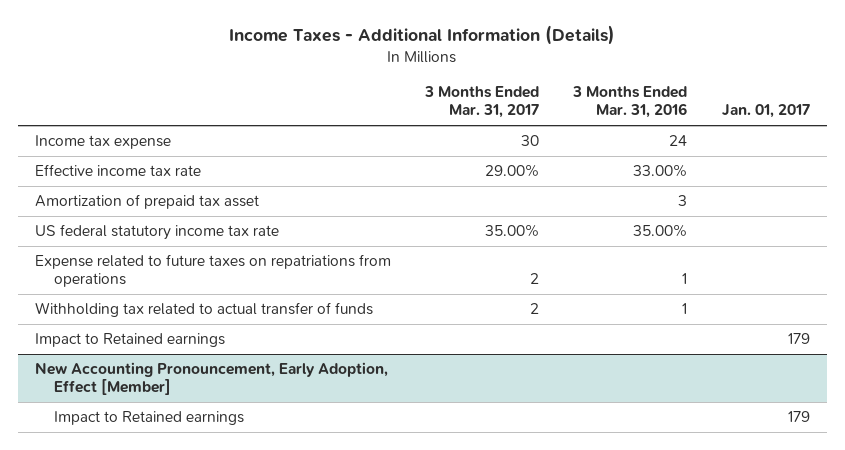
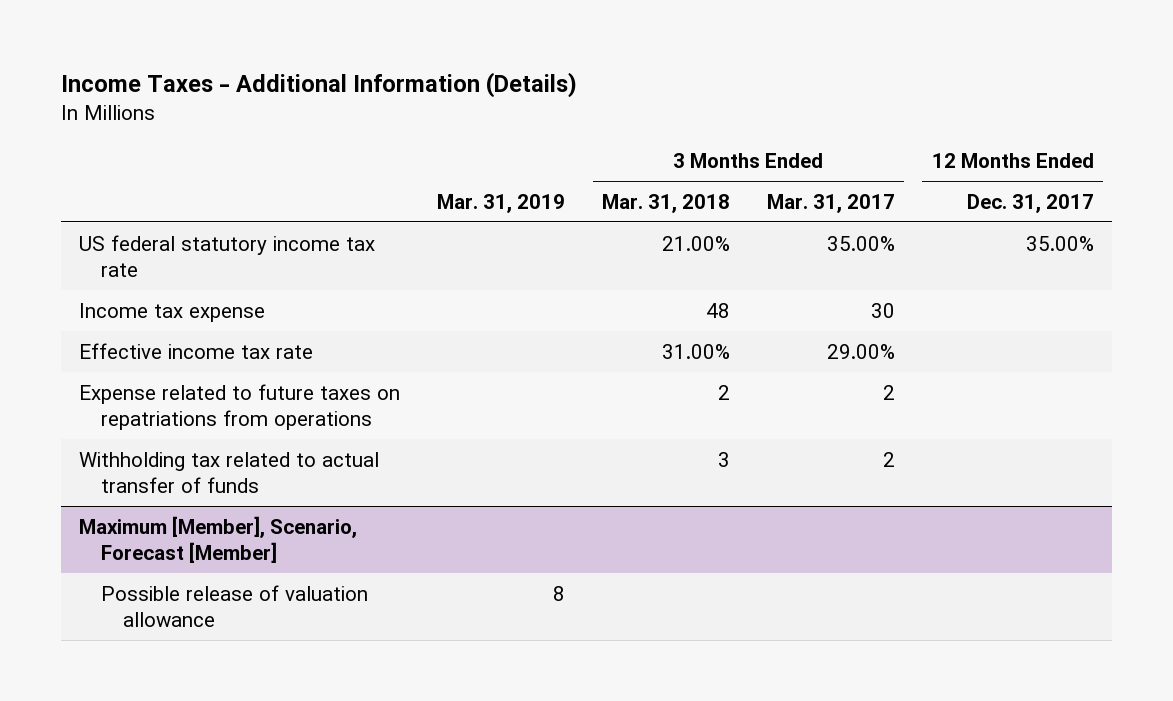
- | 3 Months Ended Mar. 31, 2017 | 3 Months Ended Mar. 31, 2016 | Jan. 01, 2017
+ | Mar. 31, 2019 | 3 Months Ended Mar. 31, 2018 | 3 Months Ended Mar. 31, 2017 | 12 Months Ended Dec. 31, 2017
moved up: US federal statutory income tax rate | | 21.00% | 35.00% | 35.00%
- Amortization of prepaid tax asset | | 3 |
- Impact to Retained earnings | | | 179
- New Accounting Pronouncement, Early Adoption, Effect [Member]
- Impact to Retained earnings | | | 179
+ Maximum [Member], Scenario, Forecast [Member]
+ Possible release of valuation allowance | 8 | | |

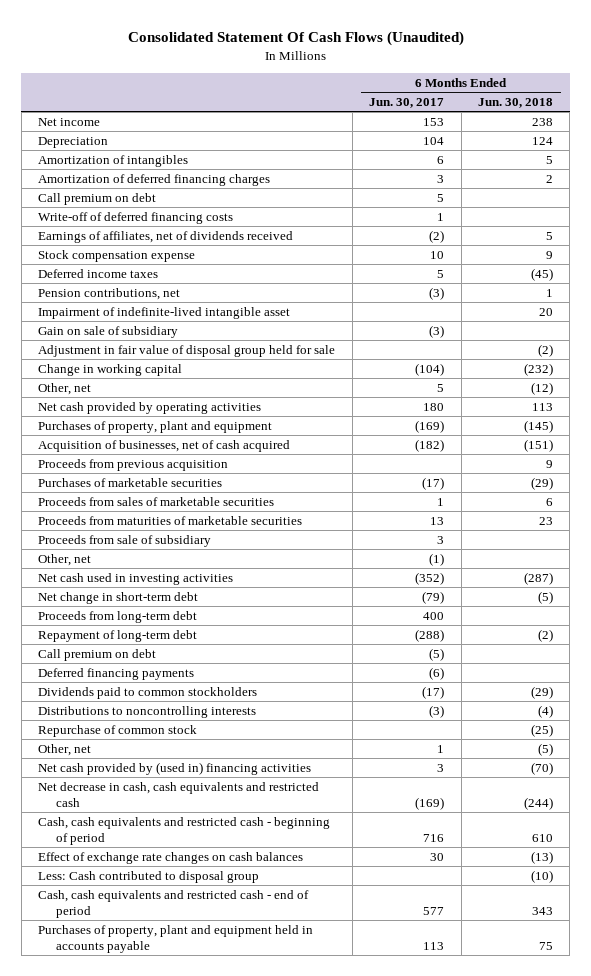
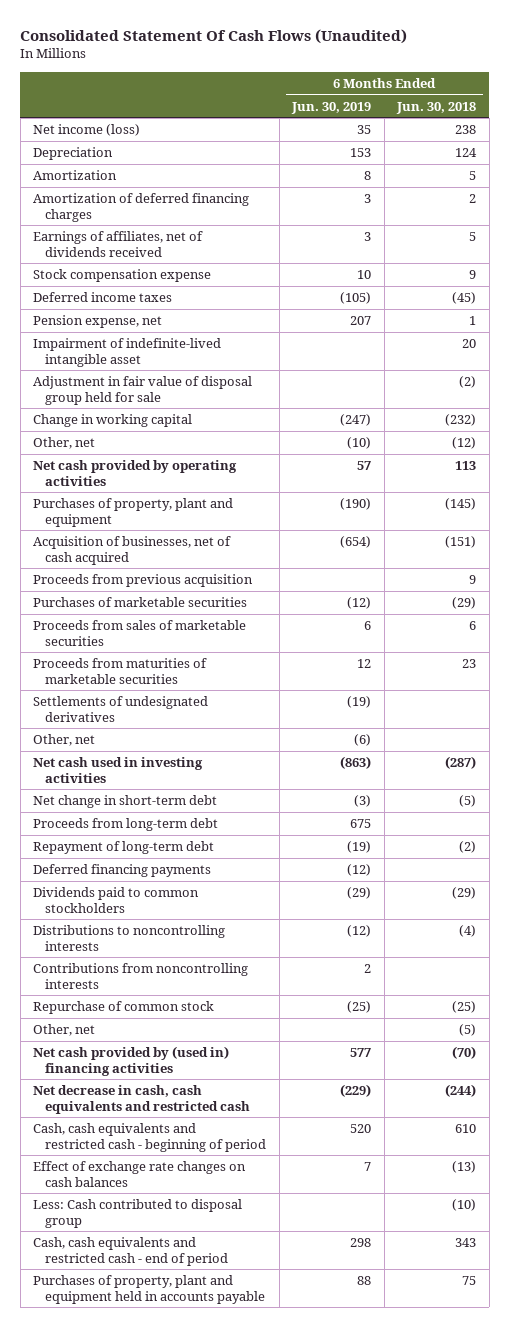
- | 6 Months Ended Jun. 30, 2017 | 6 Months Ended Jun. 30, 2018
+ | 6 Months Ended Jun. 30, 2019 | 6 Months Ended Jun. 30, 2018
- Net income | 153 | 238
+ Net income (loss) | 35 | 238
- Amortization of intangibles | 6 | 5
+ Amortization | 8 | 5
- Call premium on debt | 5 |
- Write-off of deferred financing costs | 1 |
- Pension contributions, net | (3) | 1
+ Pension expense, net | 207 | 1
- Gain on sale of subsidiary | (3) |
- Proceeds from sale of subsidiary | 3 |
+ Settlements of undesignated derivatives | (19) |
- Call premium on debt | (5) |
+ Contributions from noncontrolling interests | 2 |

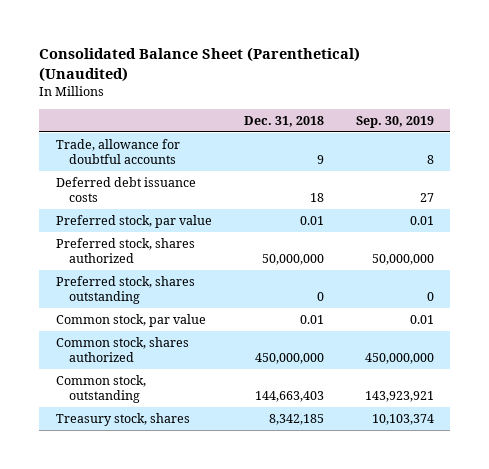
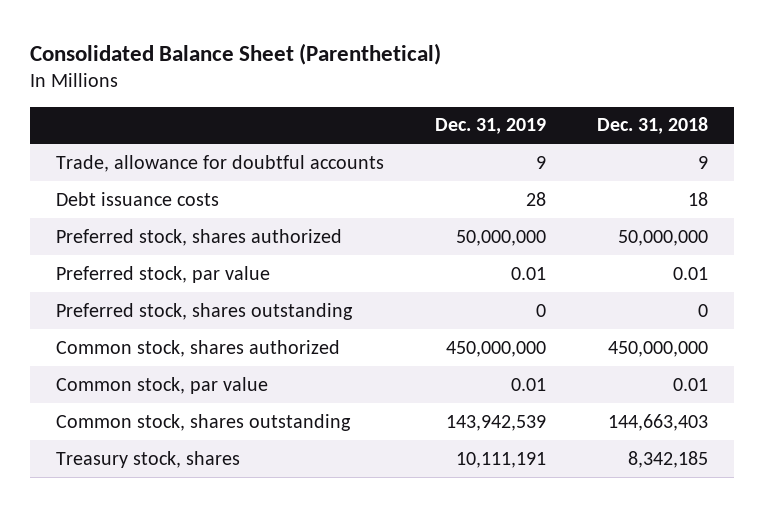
- Consolidated Balance Sheet (Parenthetical) (Unaudited)
+ Consolidated Balance Sheet (Parenthetical)
- | Dec. 31, 2018 | Sep. 30, 2019
+ | Dec. 31, 2019 | Dec. 31, 2018
- Deferred debt issuance costs | 18 | 27
+ Debt issuance costs | 28 | 18
moved down: Preferred stock, par value | 0.01 | 0.01
- Common stock, outstanding | 144,663,403 | 143,923,921
moved down: Common stock, par value | 0.01 | 0.01
+ Common stock, shares outstanding | 143,942,539 | 144,663,403

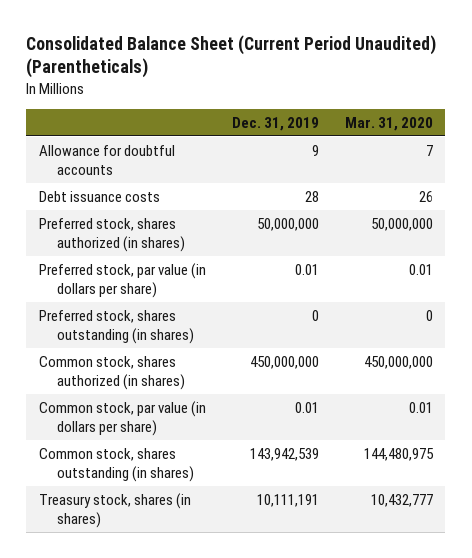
- Consolidated Balance Sheet (Parenthetical)
+ Consolidated Balance Sheet (Current Period Unaudited) (Parentheticals)
- | Dec. 31, 2019 | Dec. 31, 2018
+ | Dec. 31, 2019 | Mar. 31, 2020
- Trade, allowance for doubtful accounts | 9 | 9
+ Allowance for doubtful accounts | 9 | 7
- Preferred stock, shares authorized | 50,000,000 | 50,000,000
- Preferred stock, par value | 0.01 | 0.01
- Preferred stock, shares outstanding | 0 | 0
- Common stock, shares authorized | 450,000,000 | 450,000,000
- Common stock, par value | 0.01 | 0.01
- Common stock, shares outstanding | 143,942,539 | 144,663,403
- Treasury stock, shares | 10,111,191 | 8,342,185
+ Preferred stock, shares authorized (in shares) | 50,000,000 | 50,000,000
+ Preferred stock, par value (in dollars per share) | 0.01 | 0.01
+ Preferred stock, shares outstanding (in shares) | 0 | 0
+ Common stock, shares authorized (in shares) | 450,000,000 | 450,000,000
+ Common stock, par value (in dollars per share) | 0.01 | 0.01
+ Common stock, shares outstanding (in shares) | 143,942,539 | 144,480,975
+ Treasury stock, shares (in shares) | 10,111,191 | 10,432,777

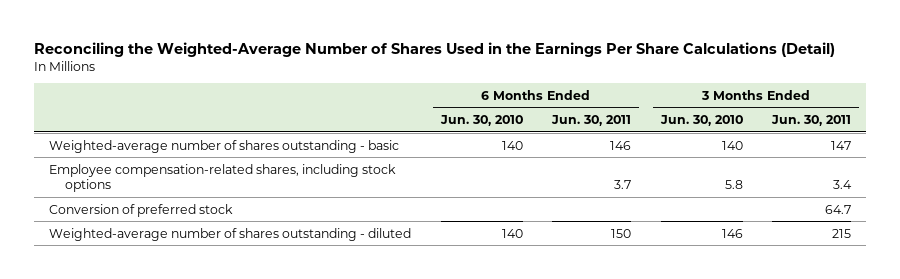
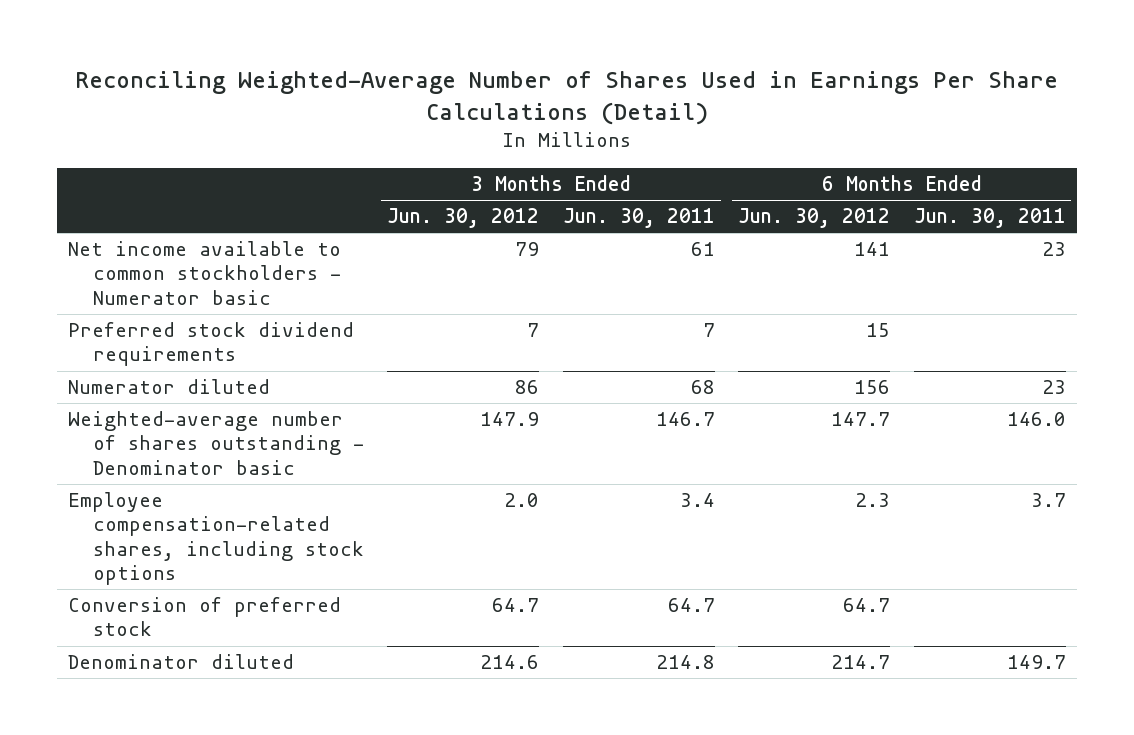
- Reconciling the Weighted-Average Number of Shares Used in the Earnings Per Share Calculations (Detail)
+ Reconciling Weighted-Average Number of Shares Used in Earnings Per Share Calculations (Detail)
- | 6 Months Ended Jun. 30, 2010 | 6 Months Ended Jun. 30, 2011 | 3 Months Ended Jun. 30, 2010 | 3 Months Ended Jun. 30, 2011
+ | 3 Months Ended Jun. 30, 2012 | 3 Months Ended Jun. 30, 2011 | 6 Months Ended Jun. 30, 2012 | 6 Months Ended Jun. 30, 2011
- Weighted-average number of shares outstanding - basic | 140 | 146 | 140 | 147
+ Net income available to common stockholders - Numerator basic | 79 | 61 | 141 | 23
+ Preferred stock dividend requirements | 7 | 7 | 15 |
+ Numerator diluted | 86 | 68 | 156 | 23
+ Weighted-average number of shares outstanding - Denominator basic | 147.9 | 146.7 | 147.7 | 146.0
- Weighted-average number of shares outstanding - diluted | 140 | 150 | 146 | 215
+ Denominator diluted | 214.6 | 214.8 | 214.7 | 149.7

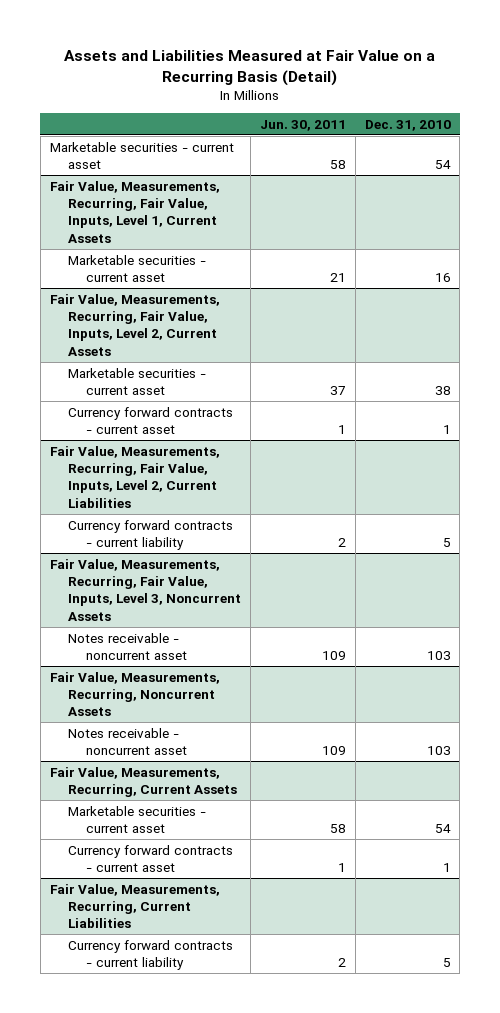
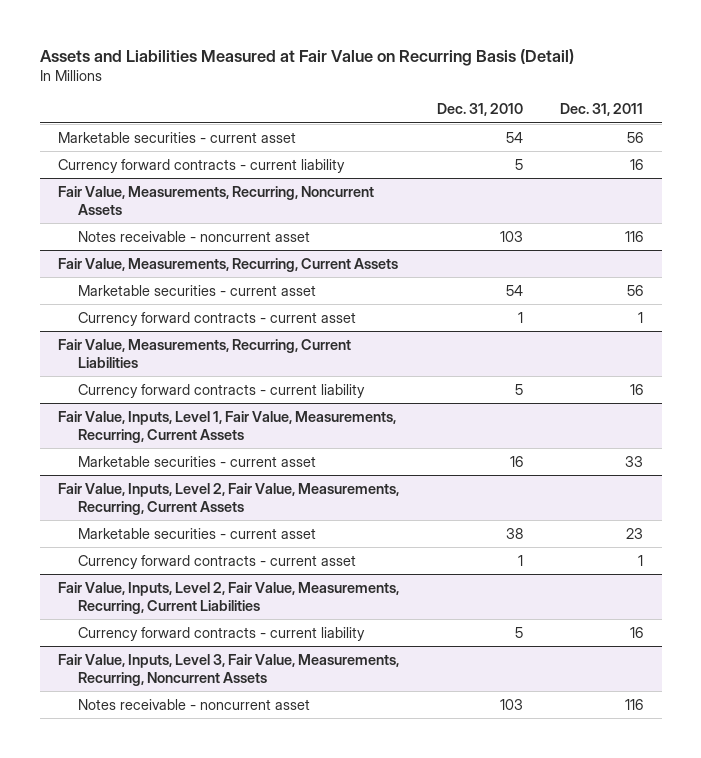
- Assets and Liabilities Measured at Fair Value on a Recurring Basis (Detail)
+ Assets and Liabilities Measured at Fair Value on Recurring Basis (Detail)
- | Jun. 30, 2011 | Dec. 31, 2010
+ | Dec. 31, 2010 | Dec. 31, 2011
- Fair Value, Measurements, Recurring, Fair Value, Inputs, Level 1, Current Assets
- Marketable securities - current asset | 21 | 16
- Fair Value, Measurements, Recurring, Fair Value, Inputs, Level 2, Current Assets
- Marketable securities - current asset | 37 | 38
- Currency forward contracts - current asset | 1 | 1
- Fair Value, Measurements, Recurring, Fair Value, Inputs, Level 2, Current Liabilities
- Fair Value, Measurements, Recurring, Fair Value, Inputs, Level 3, Noncurrent Assets
- Notes receivable - noncurrent asset | 109 | 103
+ Fair Value, Inputs, Level 1, Fair Value, Measurements, Recurring, Current Assets
+ Marketable securities - current asset | 16 | 33
+ Fair Value, Inputs, Level 2, Fair Value, Measurements, Recurring, Current Assets
+ Marketable securities - current asset | 38 | 23
+ Currency forward contracts - current asset | 1 | 1
+ Fair Value, Inputs, Level 2, Fair Value, Measurements, Recurring, Current Liabilities
+ Currency forward contracts - current liability | 5 | 16
+ Fair Value, Inputs, Level 3, Fair Value, Measurements, Recurring, Noncurrent Assets
+ Notes receivable - noncurrent asset | 103 | 116

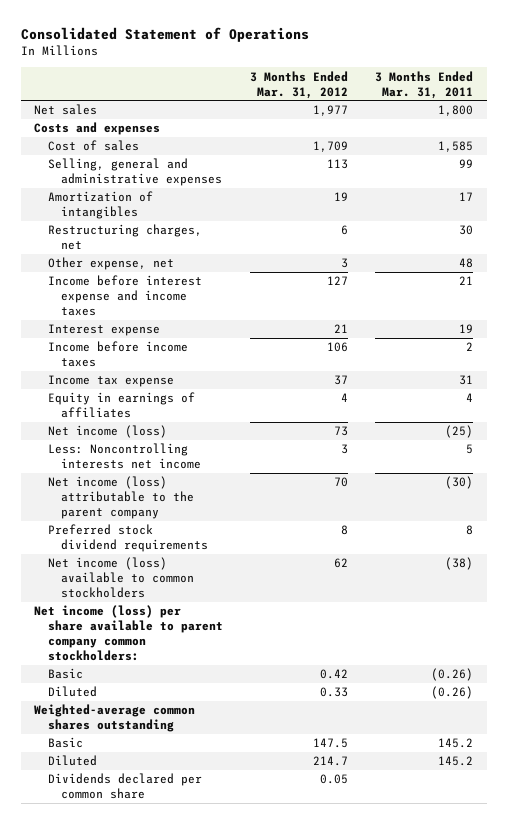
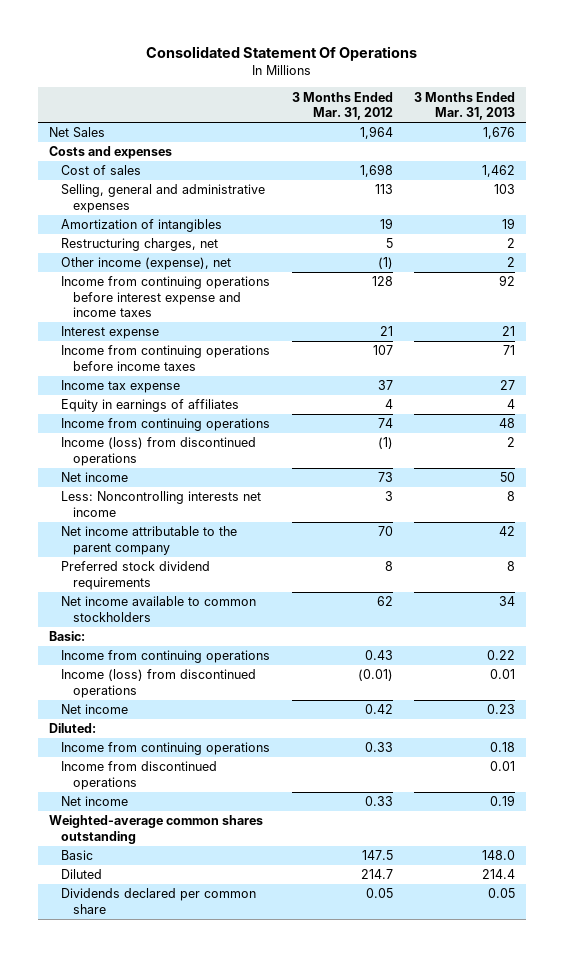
- Consolidated Statement of Operations
+ Consolidated Statement Of Operations
- | 3 Months Ended Mar. 31, 2012 | 3 Months Ended Mar. 31, 2011
+ | 3 Months Ended Mar. 31, 2012 | 3 Months Ended Mar. 31, 2013
- Net sales | 1,977 | 1,800
+ Net Sales | 1,964 | 1,676
- Cost of sales | 1,709 | 1,585
+ Cost of sales | 1,698 | 1,462
- Restructuring charges, net | 6 | 30
- Other expense, net | 3 | 48
- Income before interest expense and income taxes | 127 | 21
+ Restructuring charges, net | 5 | 2
+ Other income (expense), net | (1) | 2
+ Income from continuing operations before interest expense and income taxes | 128 | 92
- Income before income taxes | 106 | 2
+ Income from continuing operations before income taxes | 107 | 71
- Net income (loss) | 73 | (25)
+ Income from continuing operations | 74 | 48
+ Income (loss) from discontinued operations | (1) | 2
+ Net income | 73 | 50
- Net income (loss) attributable to the parent company | 70 | (30)
+ Net income attributable to the parent company | 70 | 42
- Net income (loss) available to common stockholders | 62 | (38)
- Net income (loss) per share available to parent company common stockholders:
- Basic | 0.42 | (0.26)
- Diluted | 0.33 | (0.26)
+ Net income available to common stockholders | 62 | 34
+ Basic:
+ Income from continuing operations | 0.43 | 0.22
+ Income (loss) from discontinued operations | (0.01) | 0.01
+ Net income | 0.42 | 0.23
+ Diluted:
+ Income from continuing operations | 0.33 | 0.18
+ Income from discontinued operations | | 0.01
+ Net income | 0.33 | 0.19

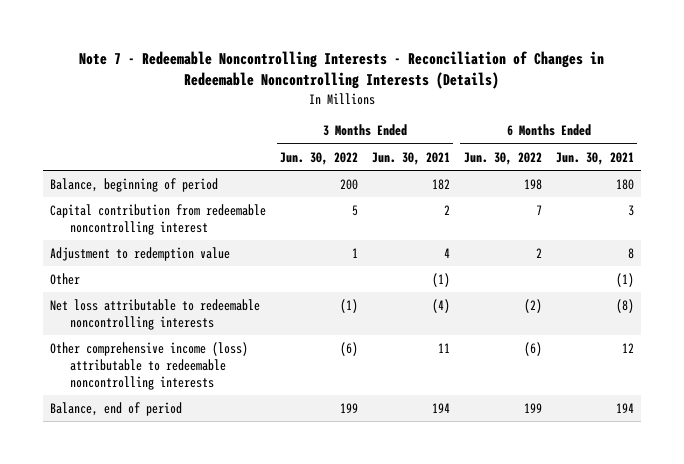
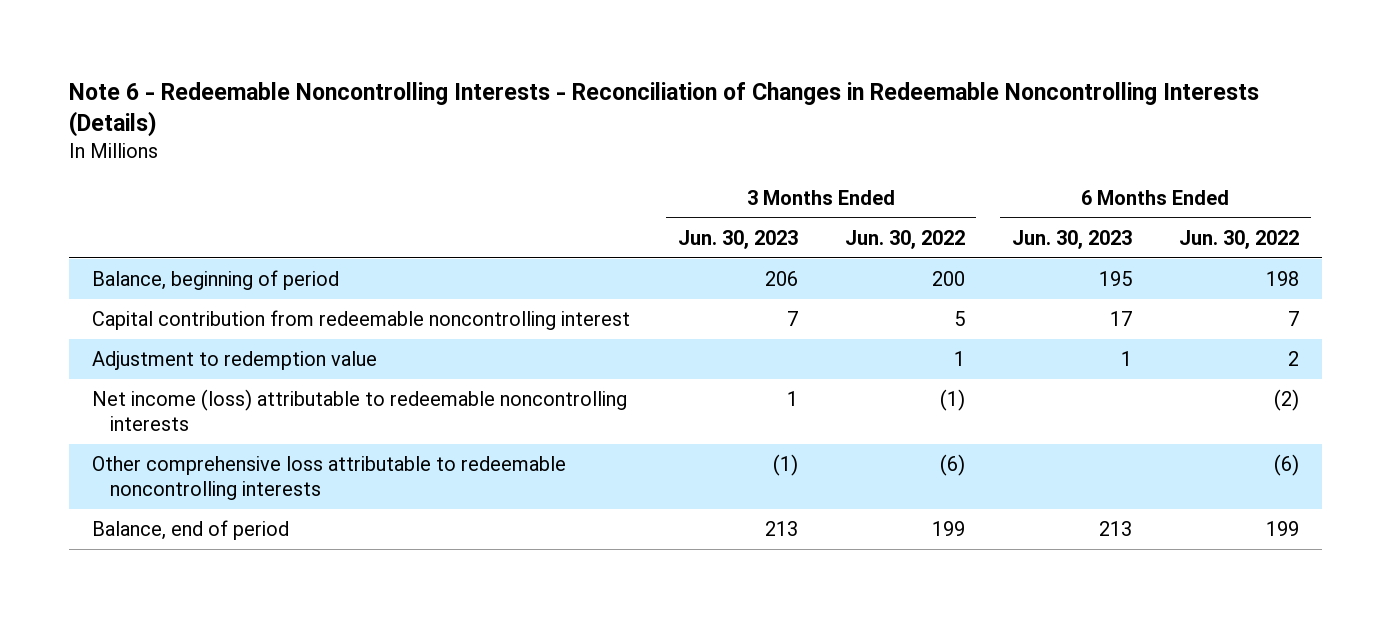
- Note 7 - Redeemable Noncontrolling Interests - Reconciliation of Changes in Redeemable Noncontrolling Interests (Details)
+ Note 6 - Redeemable Noncontrolling Interests - Reconciliation of Changes in Redeemable Noncontrolling Interests (Details)
- | 3 Months Ended Jun. 30, 2022 | 3 Months Ended Jun. 30, 2021 | 6 Months Ended Jun. 30, 2022 | 6 Months Ended Jun. 30, 2021
+ | 3 Months Ended Jun. 30, 2023 | 3 Months Ended Jun. 30, 2022 | 6 Months Ended Jun. 30, 2023 | 6 Months Ended Jun. 30, 2022
- Other | | (1) | | (1)
- Net loss attributable to redeemable noncontrolling interests | (1) | (4) | (2) | (8)
- Other comprehensive income (loss) attributable to redeemable noncontrolling interests | (6) | 11 | (6) | 12
+ Net income (loss) attributable to redeemable noncontrolling interests | 1 | (1) | | (2)
+ Other comprehensive loss attributable to redeemable noncontrolling interests | (1) | (6) | | (6)

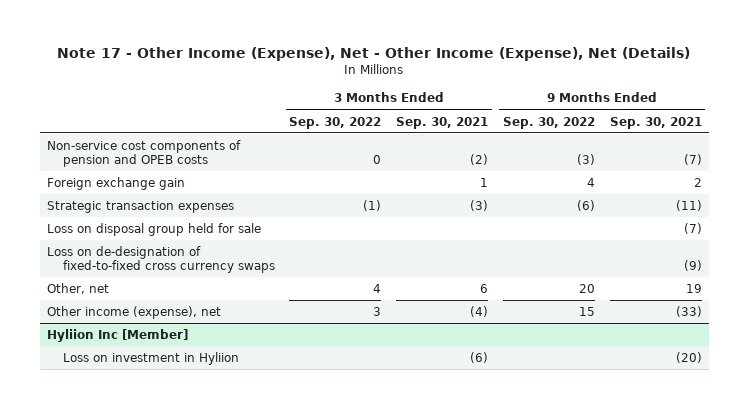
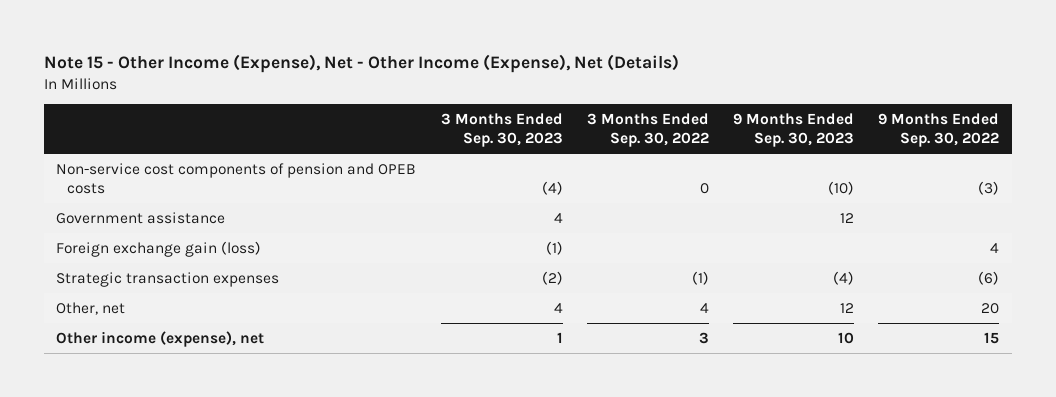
- Note 17 - Other Income (Expense), Net - Other Income (Expense), Net (Details)
+ Note 15 - Other Income (Expense), Net - Other Income (Expense), Net (Details)
- | 3 Months Ended Sep. 30, 2022 | 3 Months Ended Sep. 30, 2021 | 9 Months Ended Sep. 30, 2022 | 9 Months Ended Sep. 30, 2021
+ | 3 Months Ended Sep. 30, 2023 | 3 Months Ended Sep. 30, 2022 | 9 Months Ended Sep. 30, 2023 | 9 Months Ended Sep. 30, 2022
- Foreign exchange gain | | 1 | 4 | 2
+ Government assistance | 4 | | 12 |
+ Foreign exchange gain (loss) | (1) | | | 4
- Loss on disposal group held for sale | | | | (7)
- Loss on de-designation of fixed-to-fixed cross currency swaps | | | | (9)
- Hyliion Inc [Member]
- Loss on investment in Hyliion | | (6) | | (20)

